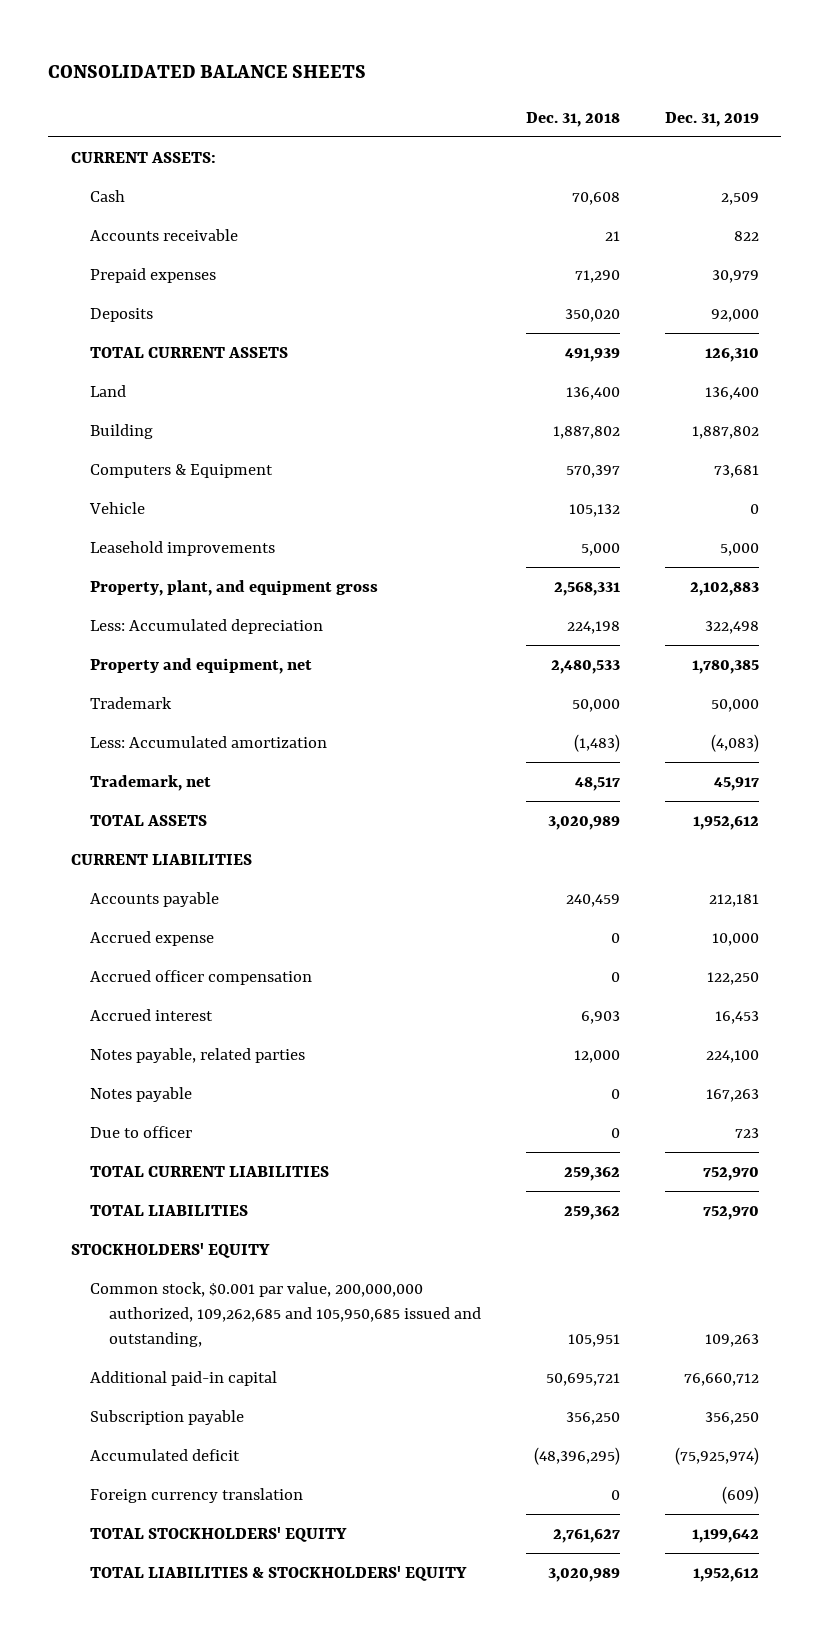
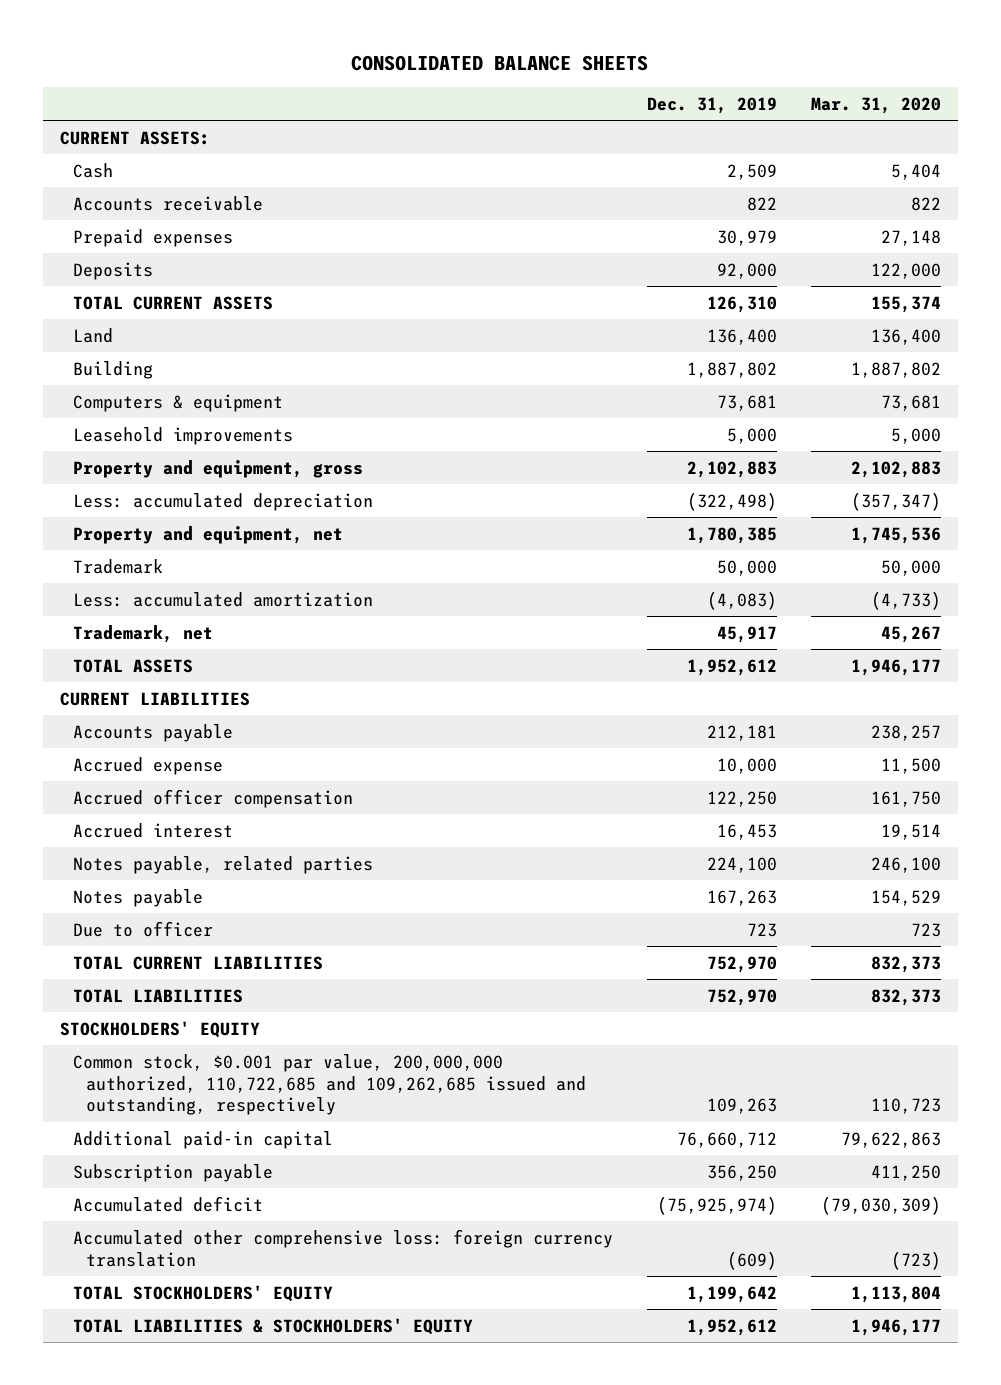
- | Dec. 31, 2018 | Dec. 31, 2019
+ | Dec. 31, 2019 | Mar. 31, 2020
- Computers & Equipment | 570,397 | 73,681
- Vehicle | 105,132 | 0
+ Computers & equipment | 73,681 | 73,681
- Property, plant, and equipment gross | 2,568,331 | 2,102,883
- Less: Accumulated depreciation | 224,198 | 322,498
+ Property and equipment, gross | 2,102,883 | 2,102,883
+ Less: accumulated depreciation | (322,498) | (357,347)
- Less: Accumulated amortization | (1,483) | (4,083)
+ Less: accumulated amortization | (4,083) | (4,733)
- Common stock, $0.001 par value, 200,000,000 authorized, 109,262,685 and 105,950,685 issued and outstanding, | 105,951 | 109,263
+ Common stock, $0.001 par value, 200,000,000 authorized, 110,722,685 and 109,262,685 issued and outstanding, respectively | 109,263 | 110,723
- Foreign currency translation | 0 | (609)
+ Accumulated other comprehensive loss: foreign currency translation | (609) | (723)

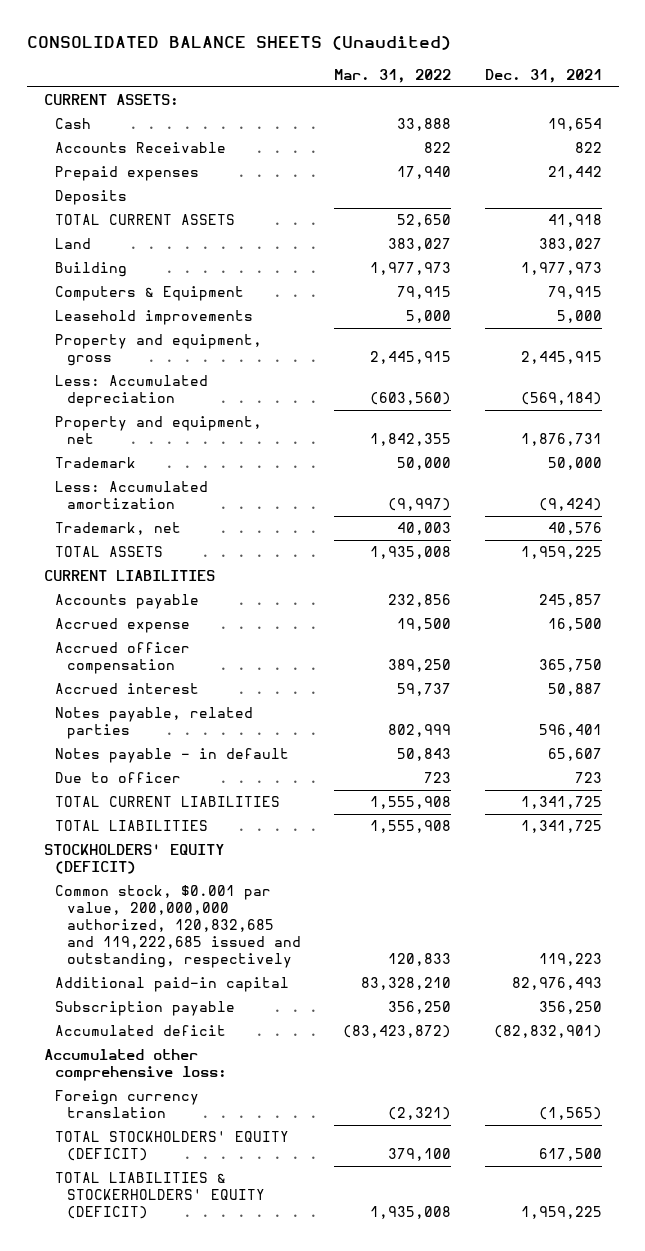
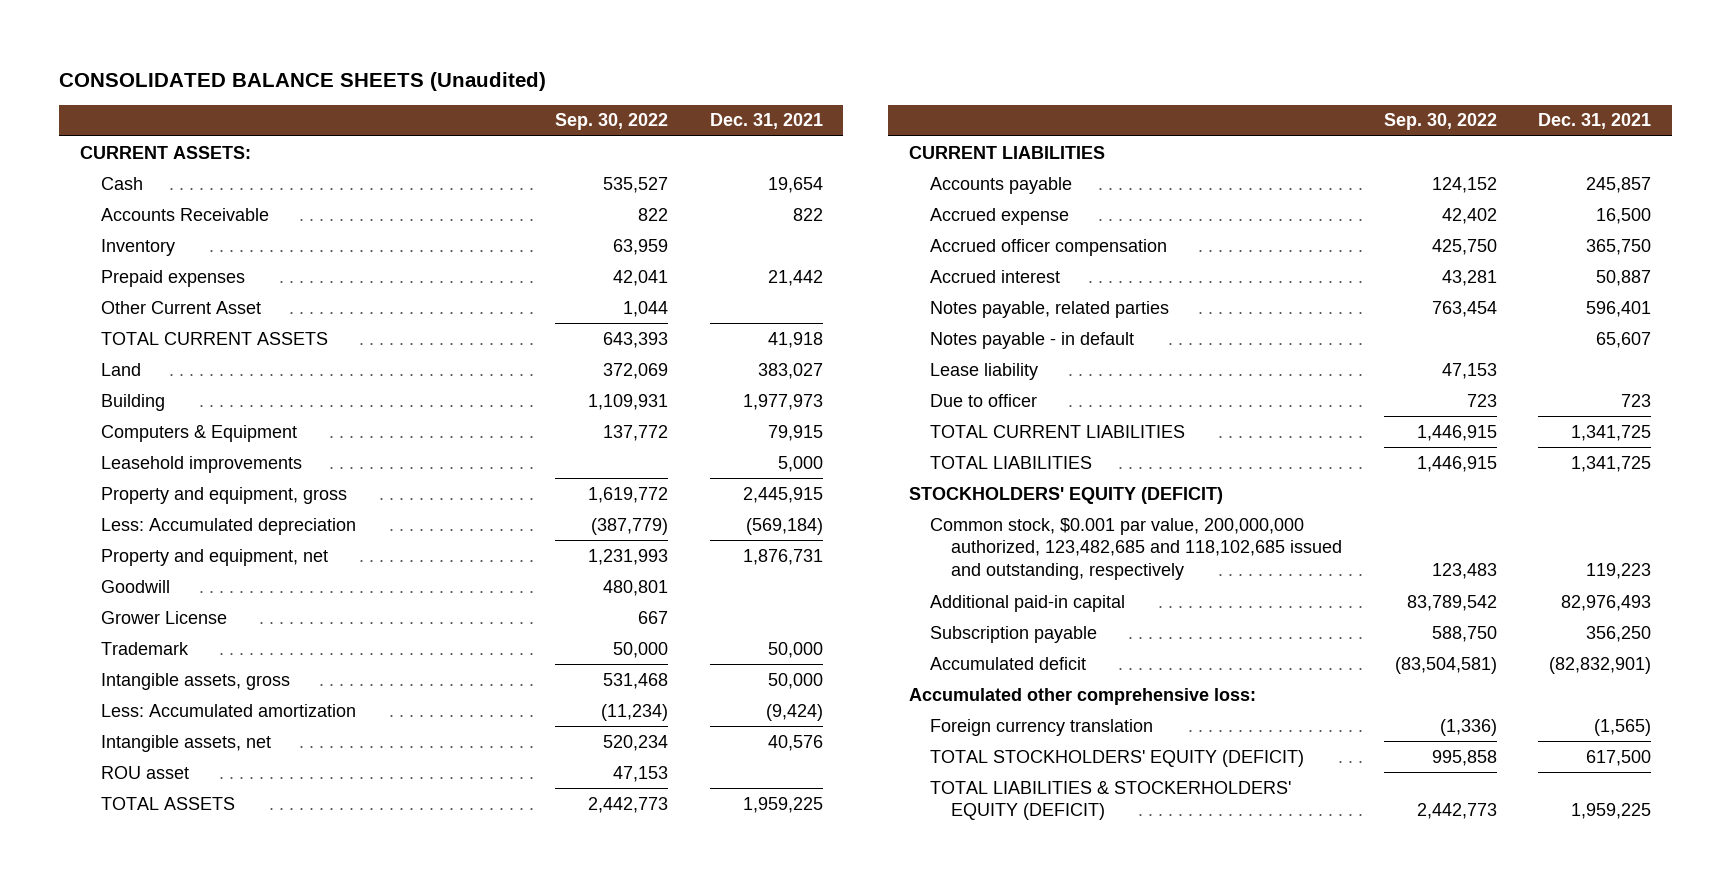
- | Mar. 31, 2022 | Dec. 31, 2021
+ | Sep. 30, 2022 | Dec. 31, 2021
+ Inventory | 63,959 |
- Deposits
+ Other Current Asset | 1,044 |
+ Goodwill | 480,801 |
+ Grower License | 667 |
+ Intangible assets, gross | 531,468 | 50,000
- Trademark, net | 40,003 | 40,576
+ Intangible assets, net | 520,234 | 40,576
+ ROU asset | 47,153 |
+ Lease liability | 47,153 |
- Common stock, $0.001 par value, 200,000,000 authorized, 120,832,685 and 119,222,685 issued and outstanding, respectively | 120,833 | 119,223
+ Common stock, $0.001 par value, 200,000,000 authorized, 123,482,685 and 118,102,685 issued and outstanding, respectively | 123,483 | 119,223

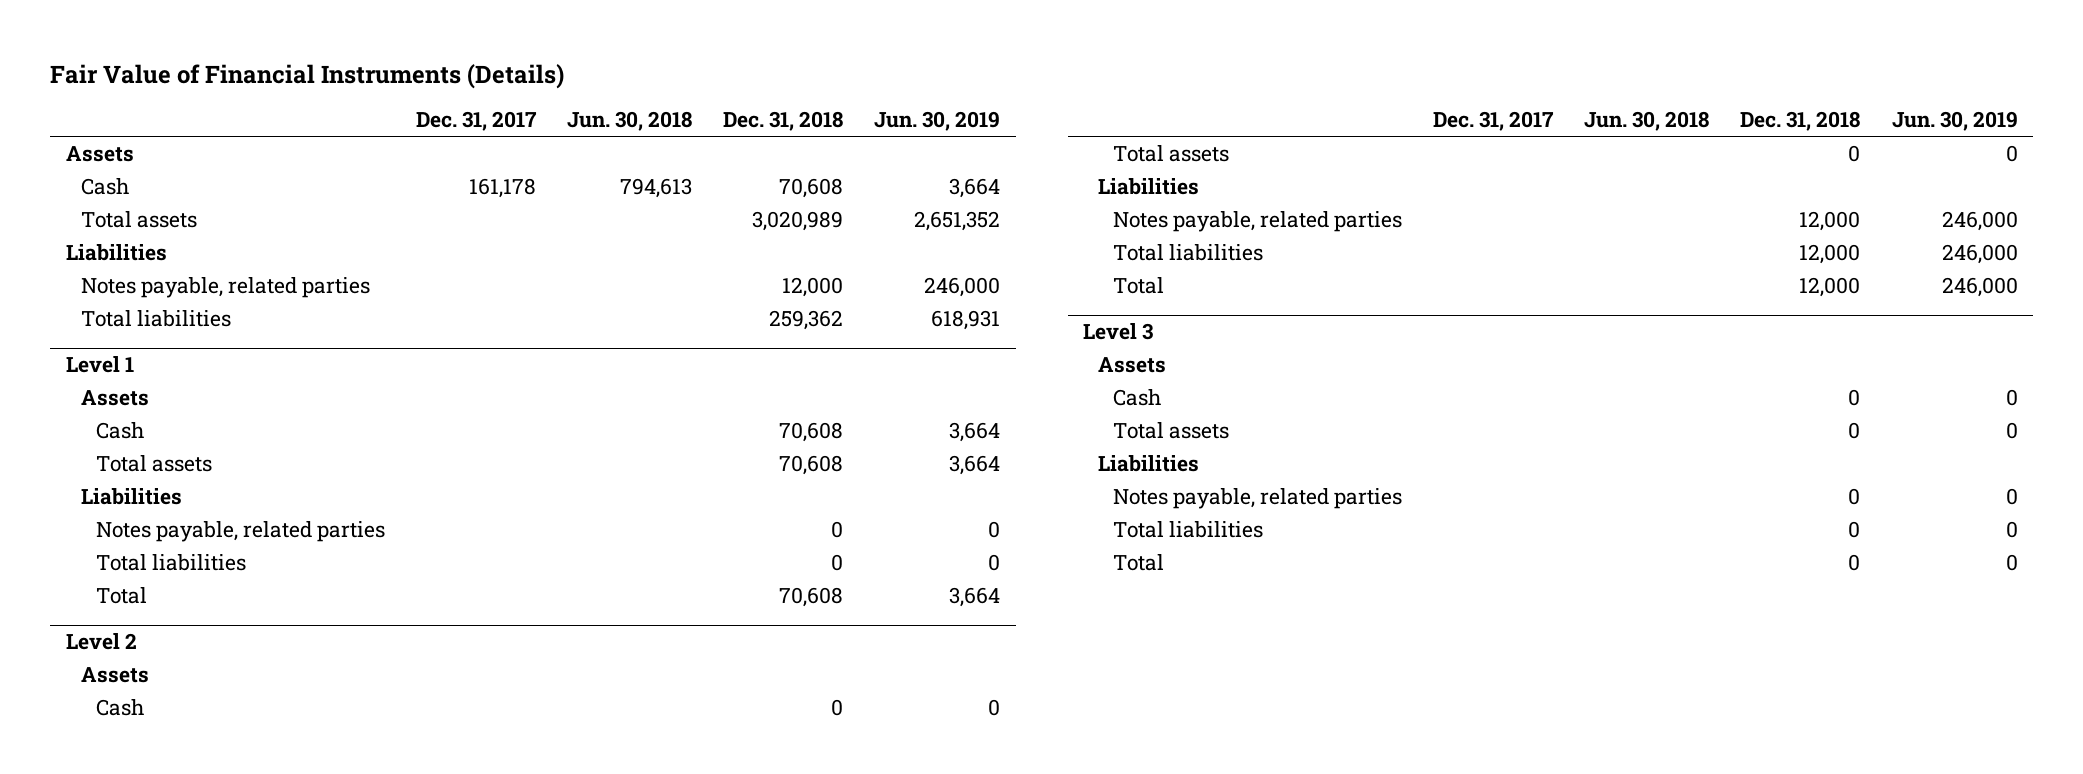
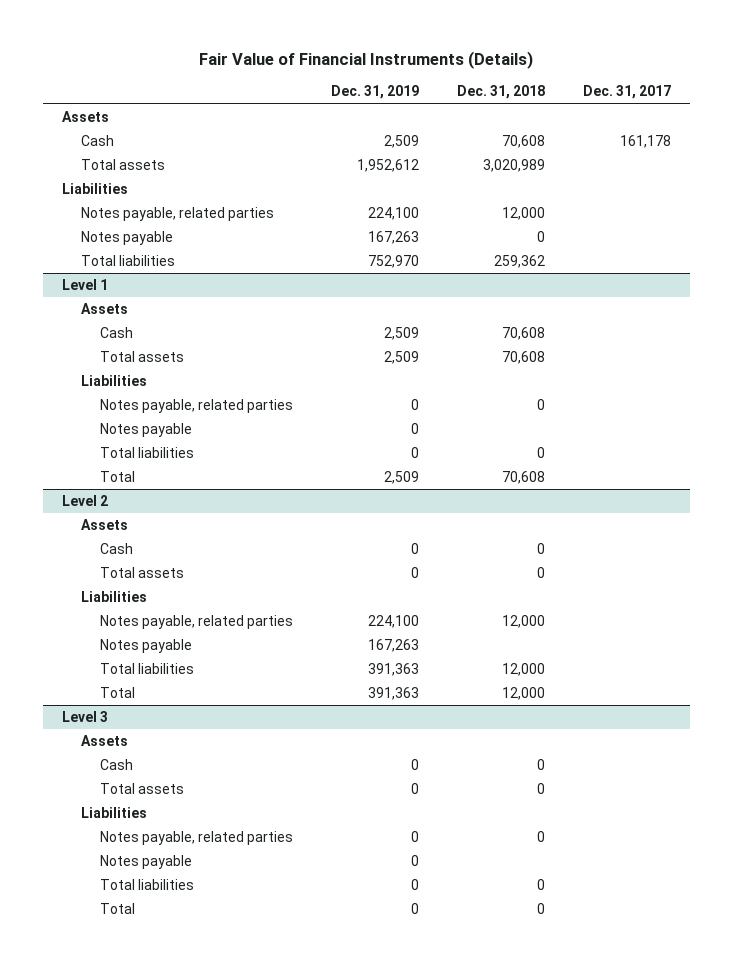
- | Dec. 31, 2017 | Jun. 30, 2018 | Dec. 31, 2018 | Jun. 30, 2019
+ | Dec. 31, 2019 | Dec. 31, 2018 | Dec. 31, 2017
+ Notes payable | 167,263 | 0 |
@ Level 1
+ Notes payable | 0 | |
@ Level 2
+ Notes payable | 167,263 | |
@ Level 3
+ Notes payable | 0 | |

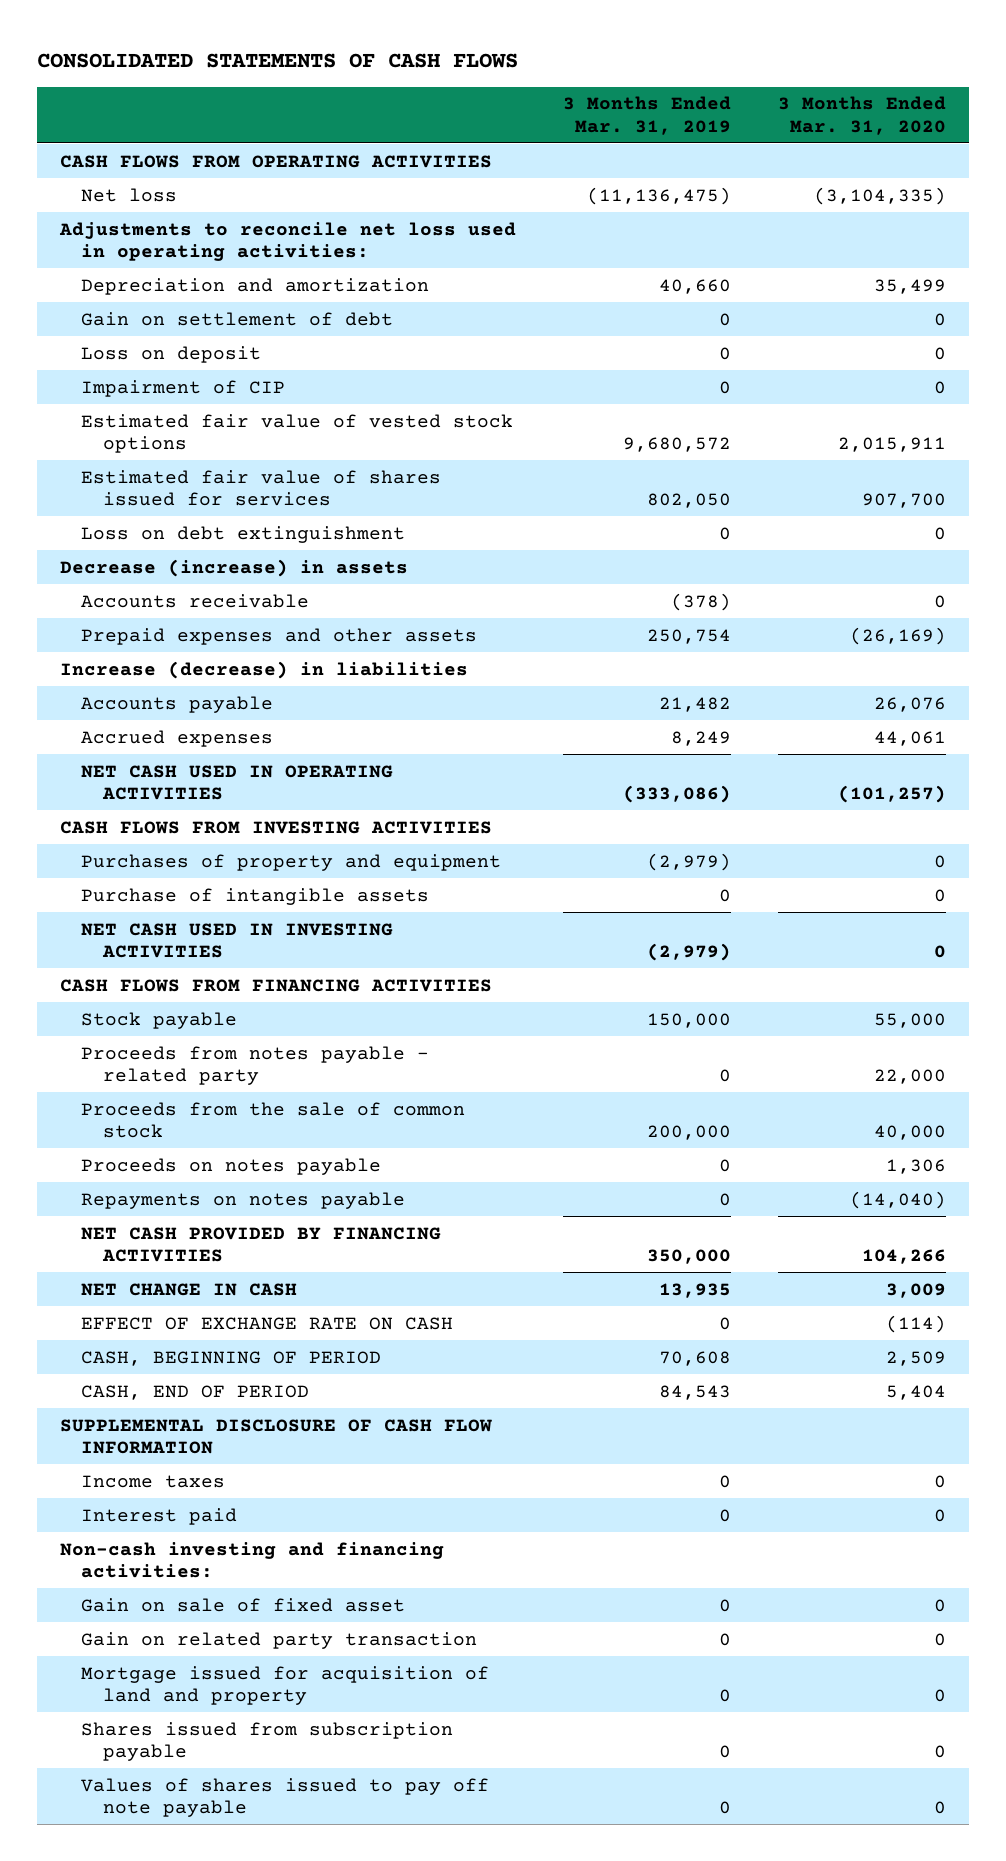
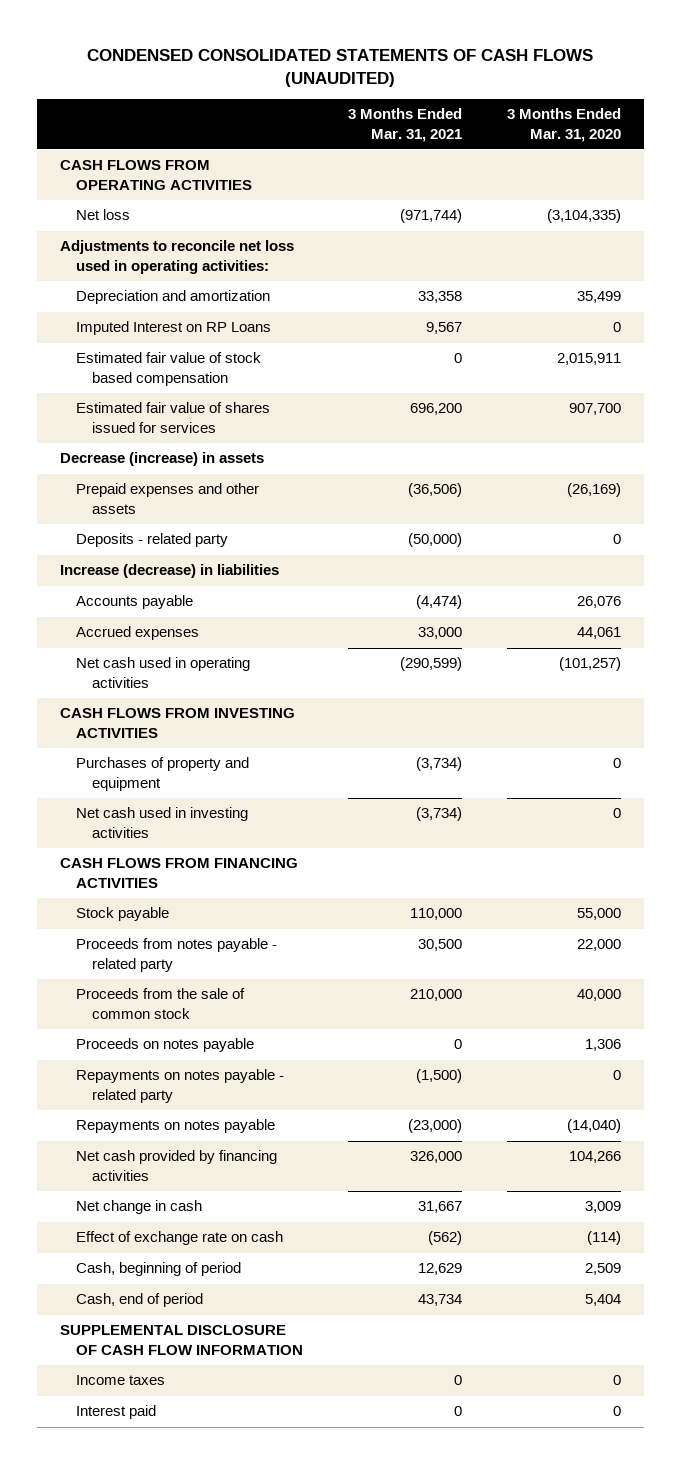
- CONSOLIDATED STATEMENTS OF CASH FLOWS
+ CONDENSED CONSOLIDATED STATEMENTS OF CASH FLOWS (UNAUDITED)
- | 3 Months Ended Mar. 31, 2019 | 3 Months Ended Mar. 31, 2020
+ | 3 Months Ended Mar. 31, 2021 | 3 Months Ended Mar. 31, 2020
- Gain on settlement of debt | 0 | 0
- Loss on deposit | 0 | 0
- Impairment of CIP | 0 | 0
- Estimated fair value of vested stock options | 9,680,572 | 2,015,911
+ Imputed Interest on RP Loans | 9,567 | 0
+ Estimated fair value of stock based compensation | 0 | 2,015,911
- Loss on debt extinguishment | 0 | 0
- Accounts receivable | (378) | 0
+ Deposits - related party | (50,000) | 0
- NET CASH USED IN OPERATING ACTIVITIES | (333,086) | (101,257)
+ Net cash used in operating activities | (290,599) | (101,257)
- Purchase of intangible assets | 0 | 0
- NET CASH USED IN INVESTING ACTIVITIES | (2,979) | 0
+ Net cash used in investing activities | (3,734) | 0
+ Repayments on notes payable - related party | (1,500) | 0
- NET CASH PROVIDED BY FINANCING ACTIVITIES | 350,000 | 104,266
- NET CHANGE IN CASH | 13,935 | 3,009
- EFFECT OF EXCHANGE RATE ON CASH | 0 | (114)
- CASH, BEGINNING OF PERIOD | 70,608 | 2,509
- CASH, END OF PERIOD | 84,543 | 5,404
+ Net cash provided by financing activities | 326,000 | 104,266
+ Net change in cash | 31,667 | 3,009
+ Effect of exchange rate on cash | (562) | (114)
+ Cash, beginning of period | 12,629 | 2,509
+ Cash, end of period | 43,734 | 5,404
- Non-cash investing and financing activities:
- Gain on sale of fixed asset | 0 | 0
- Gain on related party transaction | 0 | 0
- Mortgage issued for acquisition of land and property | 0 | 0
- Shares issued from subscription payable | 0 | 0
- Values of shares issued to pay off note payable | 0 | 0

